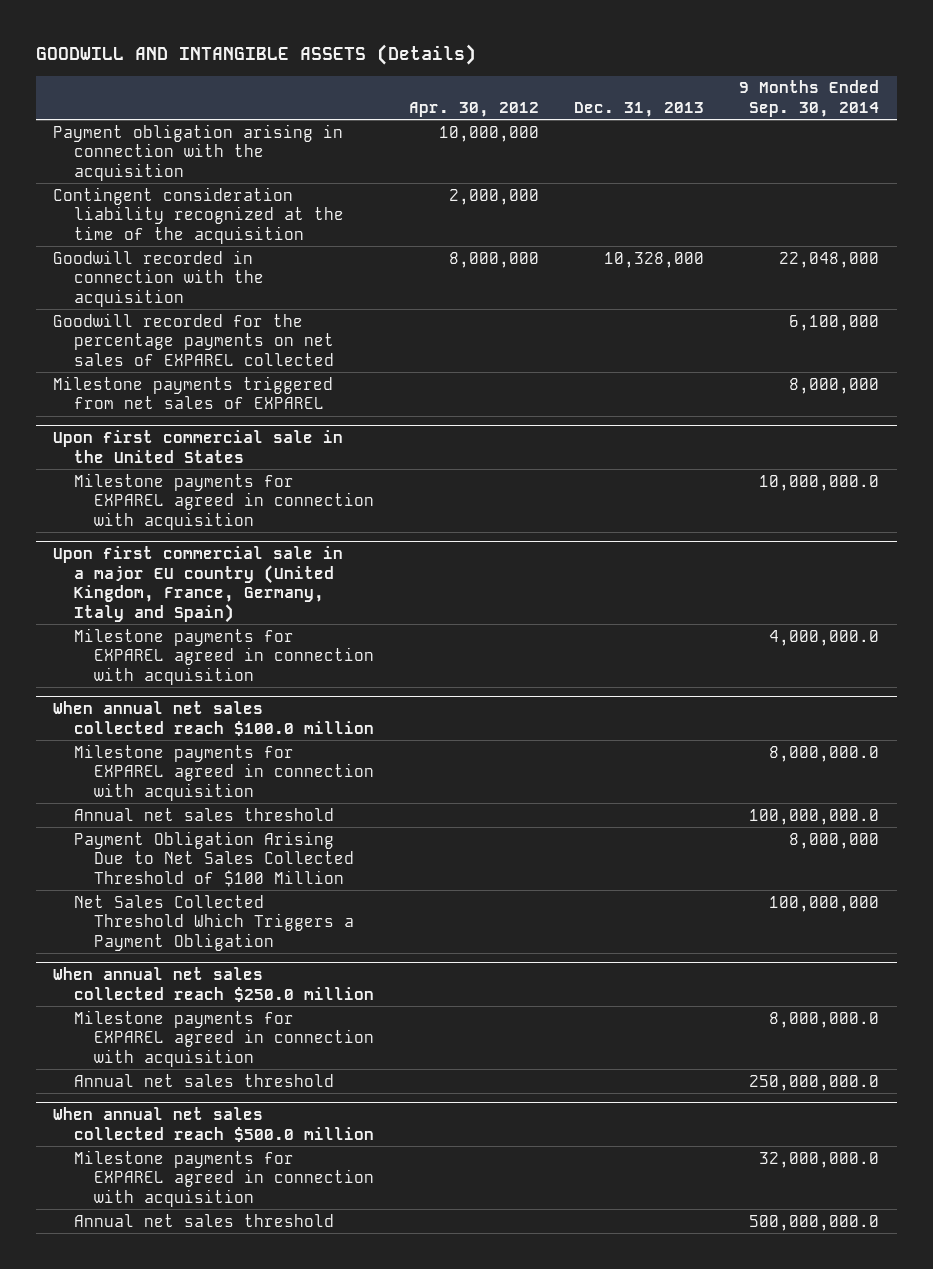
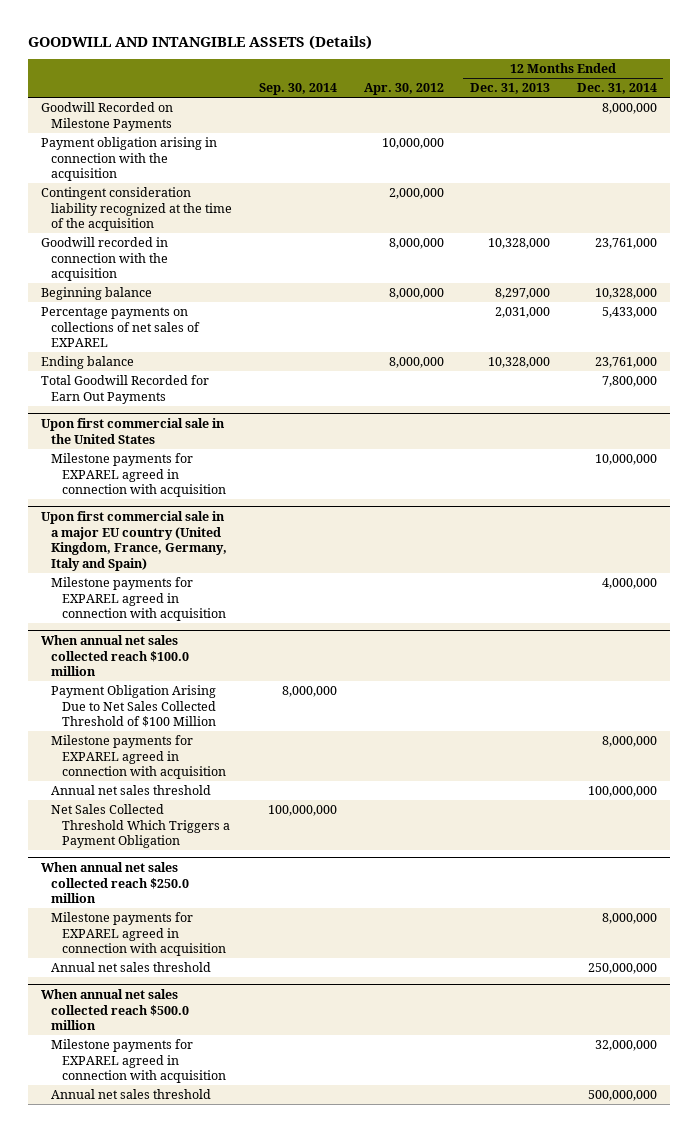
- | Apr. 30, 2012 | Dec. 31, 2013 | 9 Months Ended Sep. 30, 2014
+ | Sep. 30, 2014 | Apr. 30, 2012 | 12 Months Ended Dec. 31, 2013 | 12 Months Ended Dec. 31, 2014
+ Goodwill Recorded on Milestone Payments | | | | 8,000,000
- Goodwill recorded for the percentage payments on net sales of EXPAREL collected | | | 6,100,000
- Milestone payments triggered from net sales of EXPAREL | | | 8,000,000
+ Beginning balance | | 8,000,000 | 8,297,000 | 10,328,000
+ Percentage payments on collections of net sales of EXPAREL | | | 2,031,000 | 5,433,000
+ Ending balance | | 8,000,000 | 10,328,000 | 23,761,000
+ Total Goodwill Recorded for Earn Out Payments | | | | 7,800,000
@ When annual net sales collected reach $100.0 million
moved up: Payment Obligation Arising Due to Net Sales Collected Threshold of $100 Million | 8,000,000 | | |

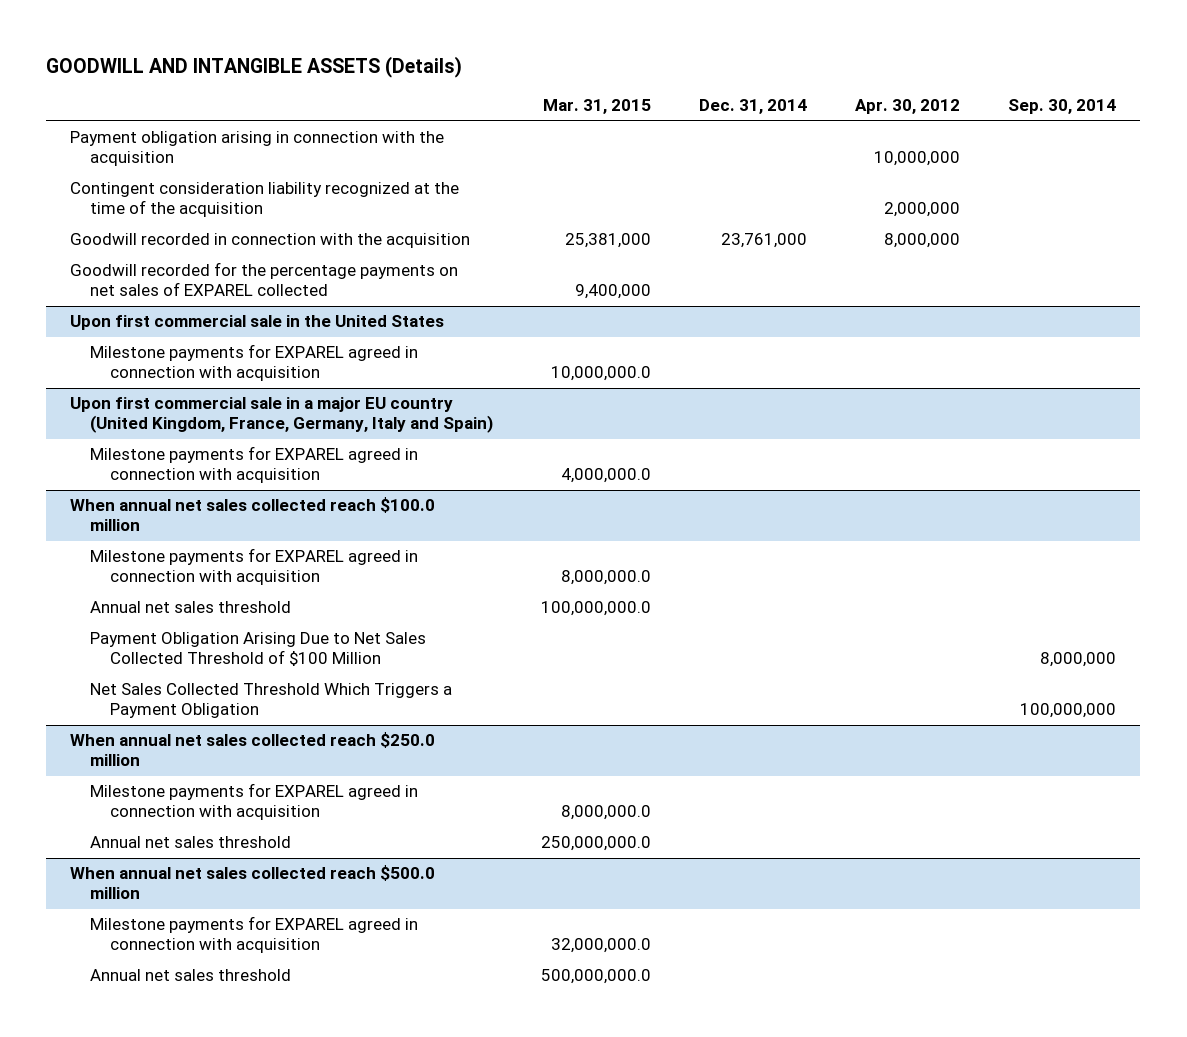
- | Sep. 30, 2014 | Apr. 30, 2012 | 12 Months Ended Dec. 31, 2013 | 12 Months Ended Dec. 31, 2014
+ | Mar. 31, 2015 | Dec. 31, 2014 | Apr. 30, 2012 | Sep. 30, 2014
- Goodwill Recorded on Milestone Payments | | | | 8,000,000
- Beginning balance | | 8,000,000 | 8,297,000 | 10,328,000
- Percentage payments on collections of net sales of EXPAREL | | | 2,031,000 | 5,433,000
- Ending balance | | 8,000,000 | 10,328,000 | 23,761,000
- Total Goodwill Recorded for Earn Out Payments | | | | 7,800,000
+ Goodwill recorded for the percentage payments on net sales of EXPAREL collected | 9,400,000 | | |
@ When annual net sales collected reach $100.0 million
moved down: Payment Obligation Arising Due to Net Sales Collected Threshold of $100 Million | | | | 8,000,000

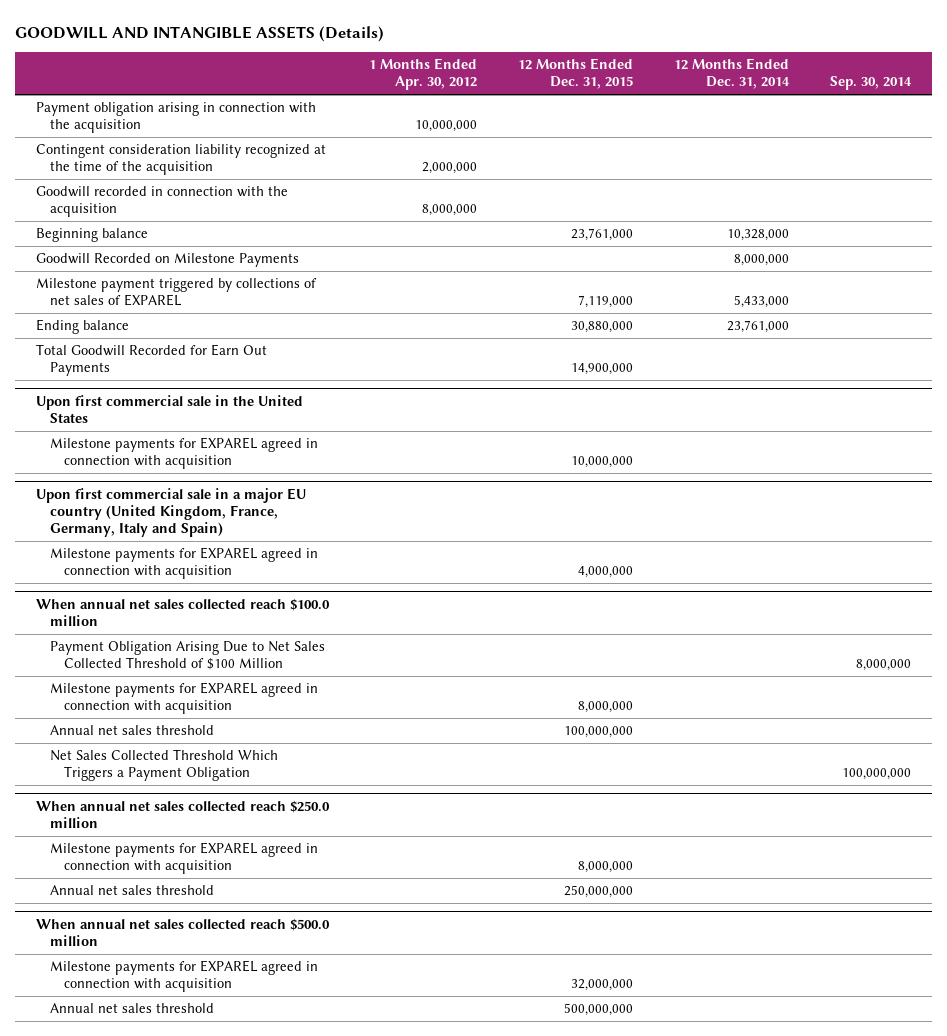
- | Mar. 31, 2015 | Dec. 31, 2014 | Apr. 30, 2012 | Sep. 30, 2014
+ | 1 Months Ended Apr. 30, 2012 | 12 Months Ended Dec. 31, 2015 | 12 Months Ended Dec. 31, 2014 | Sep. 30, 2014
- Goodwill recorded for the percentage payments on net sales of EXPAREL collected | 9,400,000 | | |
+ Beginning balance | | 23,761,000 | 10,328,000 |
+ Goodwill Recorded on Milestone Payments | | | 8,000,000 |
+ Milestone payment triggered by collections of net sales of EXPAREL | | 7,119,000 | 5,433,000 |
+ Ending balance | | 30,880,000 | 23,761,000 |
+ Total Goodwill Recorded for Earn Out Payments | | 14,900,000 | |
@ When annual net sales collected reach $100.0 million
moved up: Payment Obligation Arising Due to Net Sales Collected Threshold of $100 Million | | | | 8,000,000

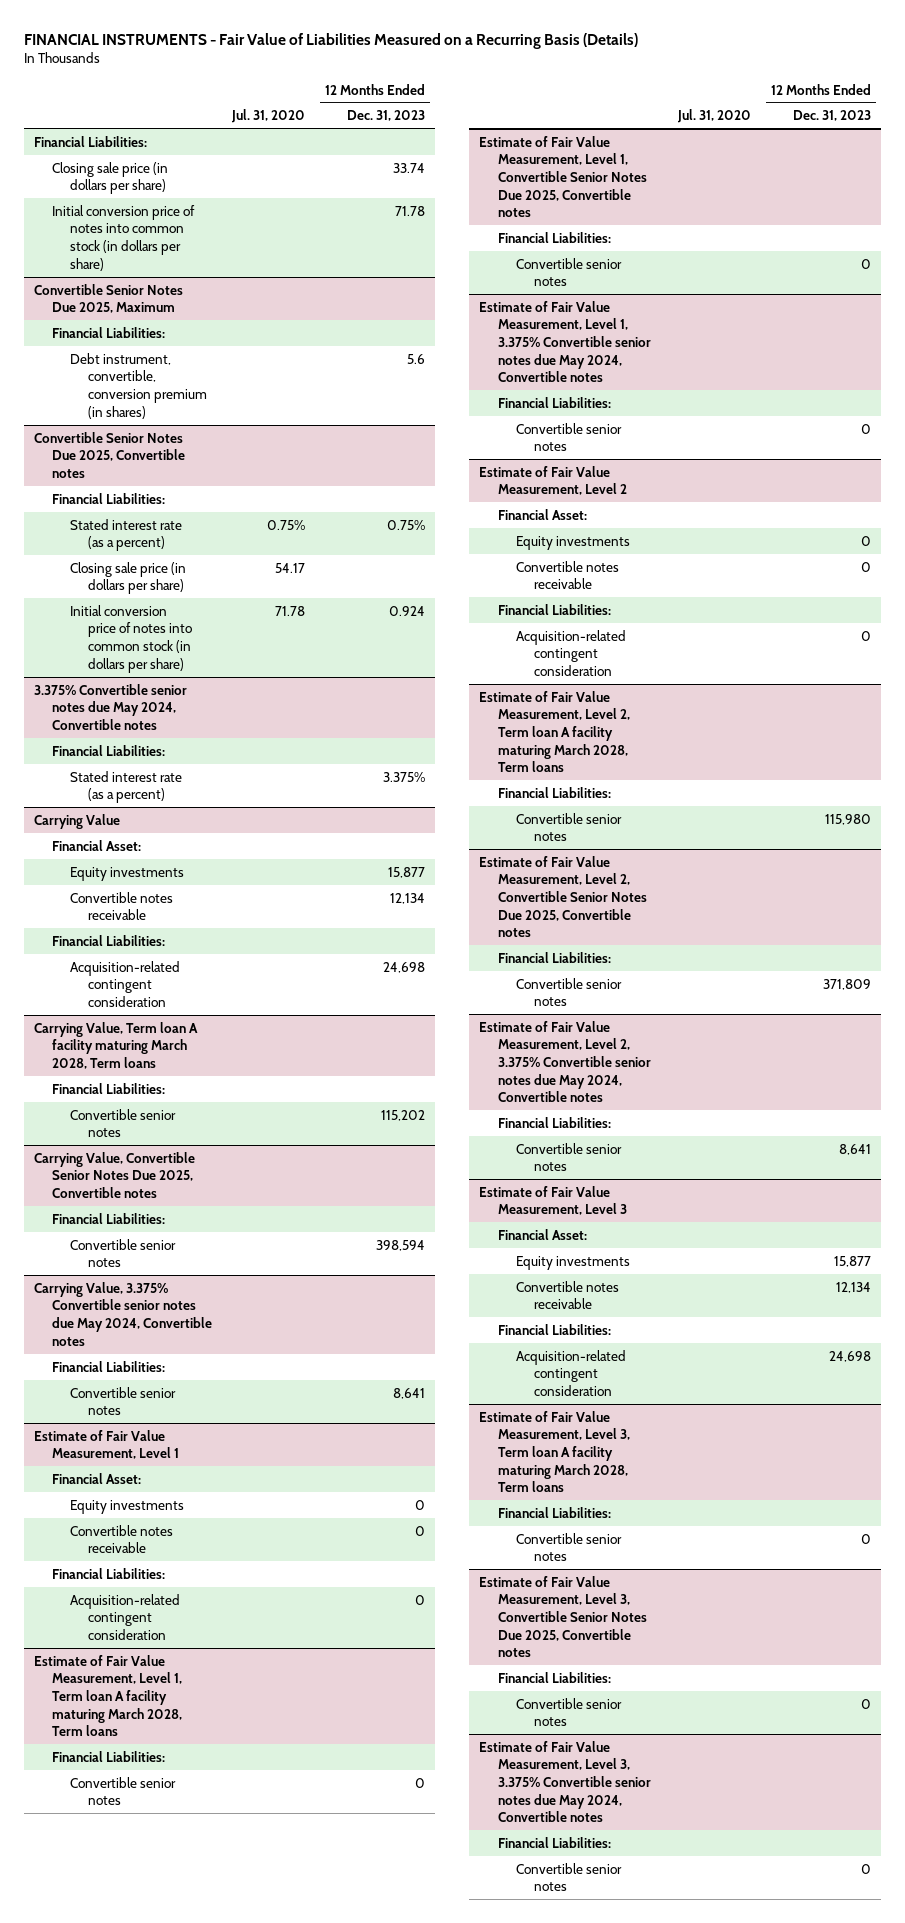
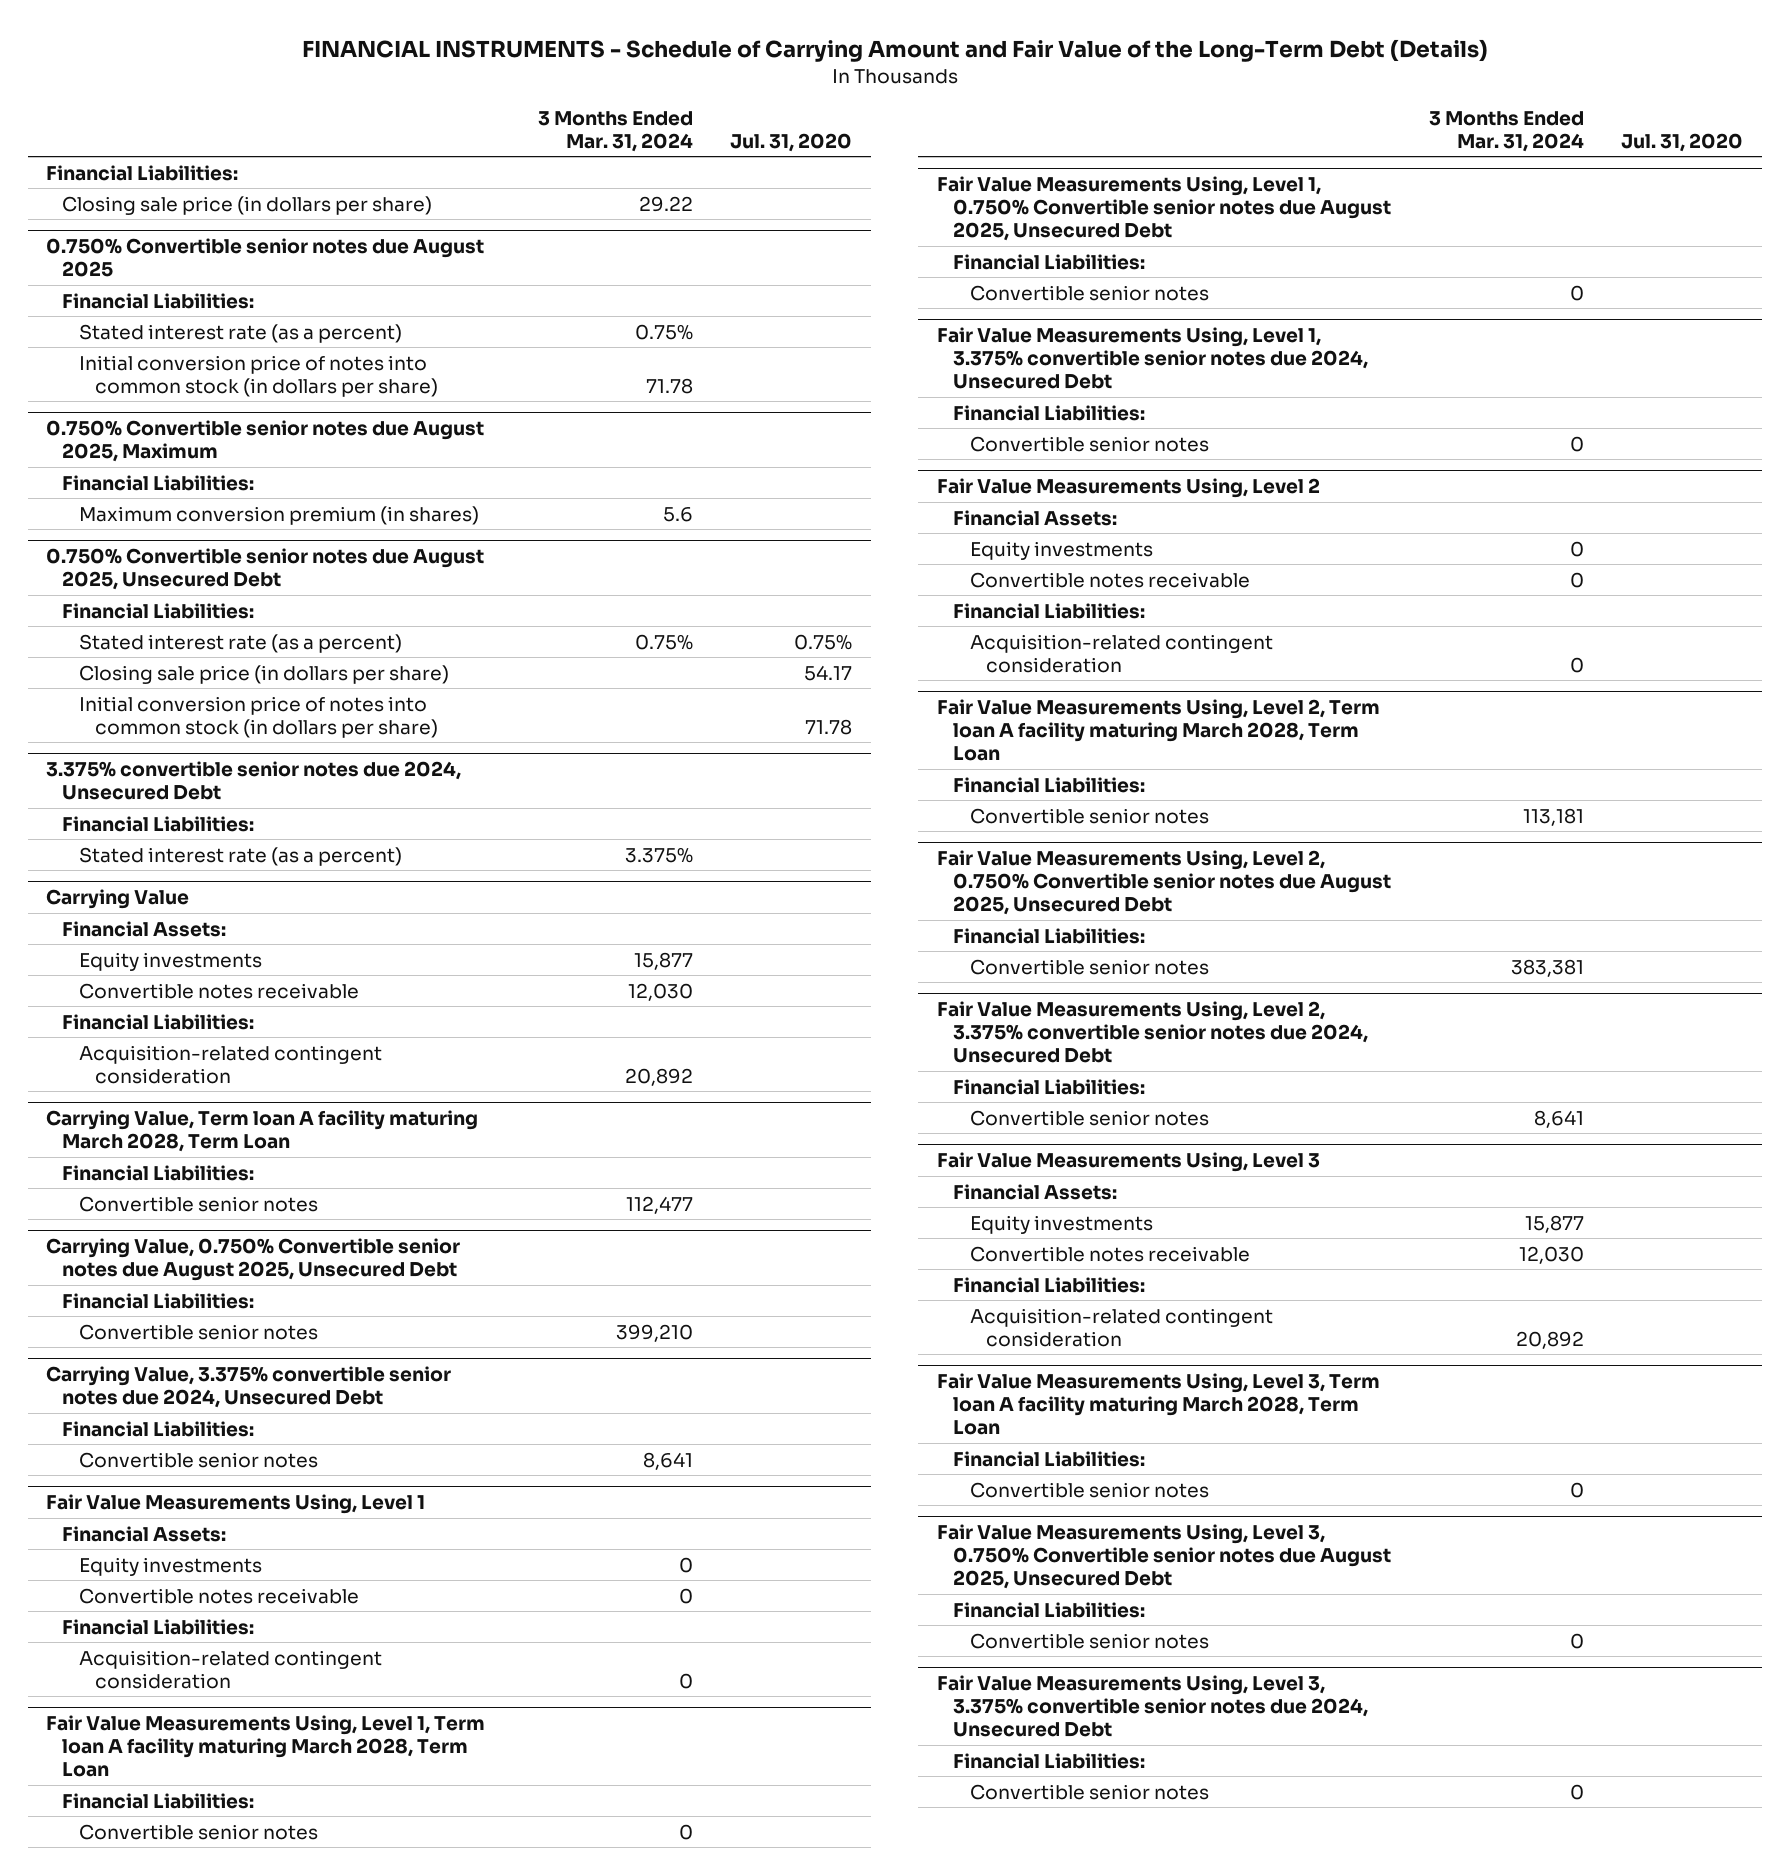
- FINANCIAL INSTRUMENTS - Fair Value of Liabilities Measured on a Recurring Basis (Details)
+ FINANCIAL INSTRUMENTS - Schedule of Carrying Amount and Fair Value of the Long-Term Debt (Details)
- | Jul. 31, 2020 | 12 Months Ended Dec. 31, 2023
+ | 3 Months Ended Mar. 31, 2024 | Jul. 31, 2020
- Initial conversion price of notes into common stock (in dollars per share) | | 71.78
- Convertible Senior Notes Due 2025, Maximum
+ 0.750% Convertible senior notes due August 2025
+ Financial Liabilities:
+ Stated interest rate (as a percent) | 0.75% |
+ Initial conversion price of notes into common stock (in dollars per share) | 71.78 |
+ 0.750% Convertible senior notes due August 2025, Maximum
- Debt instrument, convertible, conversion premium (in shares) | | 5.6
- Convertible Senior Notes Due 2025, Convertible notes
+ Maximum conversion premium (in shares) | 5.6 |
+ 0.750% Convertible senior notes due August 2025, Unsecured Debt
- 3.375% Convertible senior notes due May 2024, Convertible notes
+ 3.375% convertible senior notes due 2024, Unsecured Debt
@ Carrying Value
- Financial Asset:
+ Financial Assets:
- Carrying Value, Term loan A facility maturing March 2028, Term loans
+ Carrying Value, Term loan A facility maturing March 2028, Term Loan
- Carrying Value, Convertible Senior Notes Due 2025, Convertible notes
+ Carrying Value, 0.750% Convertible senior notes due August 2025, Unsecured Debt
- Carrying Value, 3.375% Convertible senior notes due May 2024, Convertible notes
+ Carrying Value, 3.375% convertible senior notes due 2024, Unsecured Debt
- Estimate of Fair Value Measurement, Level 1
- Financial Asset:
+ Fair Value Measurements Using, Level 1
+ Financial Assets:
- Estimate of Fair Value Measurement, Level 1, Term loan A facility maturing March 2028, Term loans
+ Fair Value Measurements Using, Level 1, Term loan A facility maturing March 2028, Term Loan
- Estimate of Fair Value Measurement, Level 1, Convertible Senior Notes Due 2025, Convertible notes
+ Fair Value Measurements Using, Level 1, 0.750% Convertible senior notes due August 2025, Unsecured Debt
- Estimate of Fair Value Measurement, Level 1, 3.375% Convertible senior notes due May 2024, Convertible notes
+ Fair Value Measurements Using, Level 1, 3.375% convertible senior notes due 2024, Unsecured Debt
- Estimate of Fair Value Measurement, Level 2
- Financial Asset:
+ Fair Value Measurements Using, Level 2
+ Financial Assets:
- Estimate of Fair Value Measurement, Level 2, Term loan A facility maturing March 2028, Term loans
+ Fair Value Measurements Using, Level 2, Term loan A facility maturing March 2028, Term Loan
- Estimate of Fair Value Measurement, Level 2, Convertible Senior Notes Due 2025, Convertible notes
+ Fair Value Measurements Using, Level 2, 0.750% Convertible senior notes due August 2025, Unsecured Debt
- Estimate of Fair Value Measurement, Level 2, 3.375% Convertible senior notes due May 2024, Convertible notes
+ Fair Value Measurements Using, Level 2, 3.375% convertible senior notes due 2024, Unsecured Debt
- Estimate of Fair Value Measurement, Level 3
- Financial Asset:
+ Fair Value Measurements Using, Level 3
+ Financial Assets:
- Estimate of Fair Value Measurement, Level 3, Term loan A facility maturing March 2028, Term loans
+ Fair Value Measurements Using, Level 3, Term loan A facility maturing March 2028, Term Loan
- Estimate of Fair Value Measurement, Level 3, Convertible Senior Notes Due 2025, Convertible notes
+ Fair Value Measurements Using, Level 3, 0.750% Convertible senior notes due August 2025, Unsecured Debt
- Estimate of Fair Value Measurement, Level 3, 3.375% Convertible senior notes due May 2024, Convertible notes
+ Fair Value Measurements Using, Level 3, 3.375% convertible senior notes due 2024, Unsecured Debt

